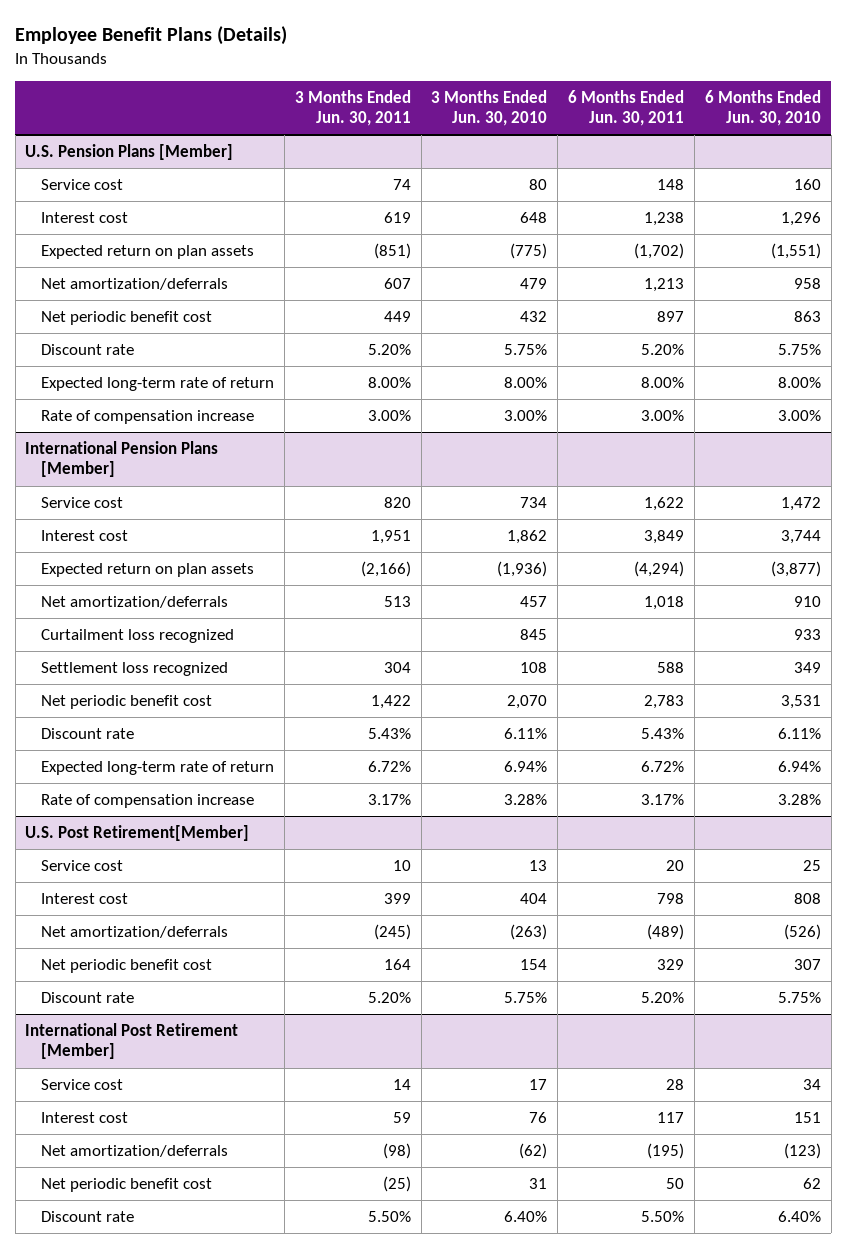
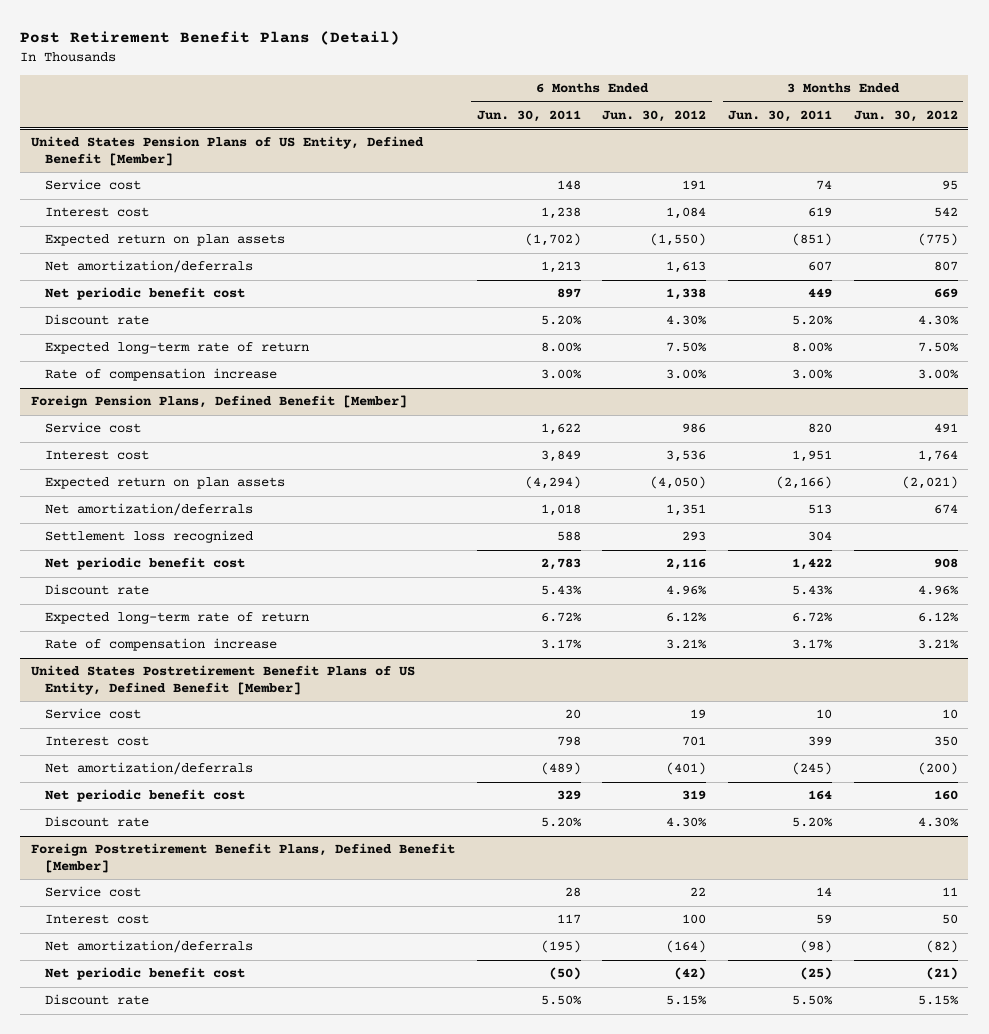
- Employee Benefit Plans (Details)
+ Post Retirement Benefit Plans (Detail)
- | 3 Months Ended Jun. 30, 2011 | 3 Months Ended Jun. 30, 2010 | 6 Months Ended Jun. 30, 2011 | 6 Months Ended Jun. 30, 2010
+ | 6 Months Ended Jun. 30, 2011 | 6 Months Ended Jun. 30, 2012 | 3 Months Ended Jun. 30, 2011 | 3 Months Ended Jun. 30, 2012
- U.S. Pension Plans [Member]
+ United States Pension Plans of US Entity, Defined Benefit [Member]
- International Pension Plans [Member]
+ Foreign Pension Plans, Defined Benefit [Member]
- Curtailment loss recognized | | 845 | | 933
- U.S. Post Retirement[Member]
+ United States Postretirement Benefit Plans of US Entity, Defined Benefit [Member]
- International Post Retirement [Member]
+ Foreign Postretirement Benefit Plans, Defined Benefit [Member]
- Net periodic benefit cost | (25) | 31 | 50 | 62
+ Net periodic benefit cost | (50) | (42) | (25) | (21)

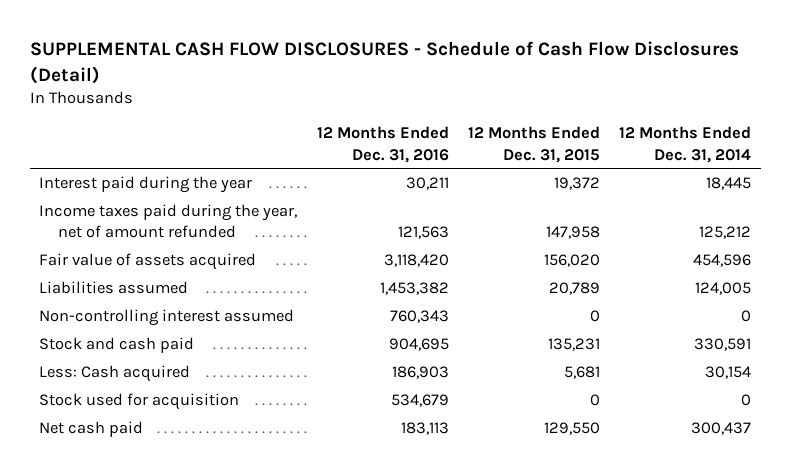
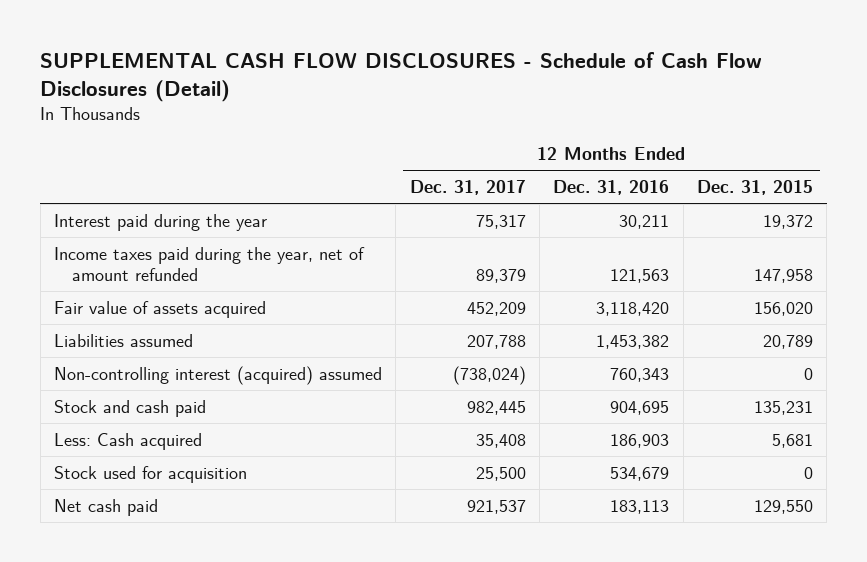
- | 12 Months Ended Dec. 31, 2016 | 12 Months Ended Dec. 31, 2015 | 12 Months Ended Dec. 31, 2014
+ | 12 Months Ended Dec. 31, 2017 | 12 Months Ended Dec. 31, 2016 | 12 Months Ended Dec. 31, 2015
- Non-controlling interest assumed | 760,343 | 0 | 0
+ Non-controlling interest (acquired) assumed | (738,024) | 760,343 | 0

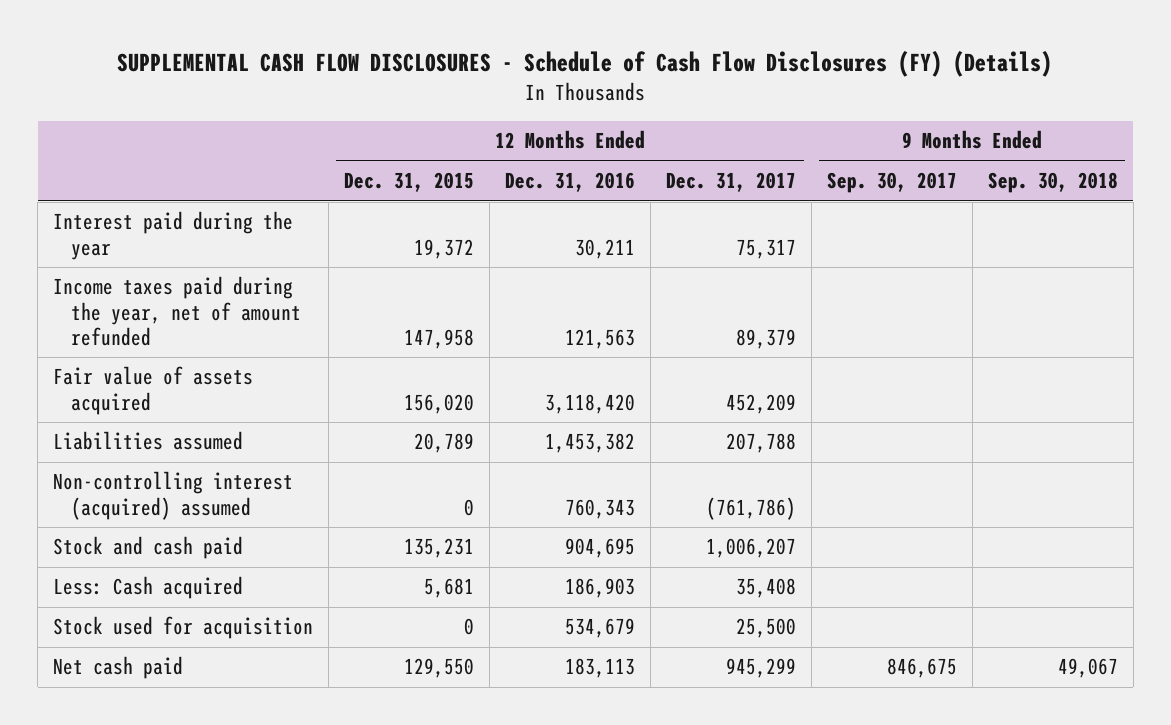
- SUPPLEMENTAL CASH FLOW DISCLOSURES - Schedule of Cash Flow Disclosures (Detail)
+ SUPPLEMENTAL CASH FLOW DISCLOSURES - Schedule of Cash Flow Disclosures (FY) (Details)
- | 12 Months Ended Dec. 31, 2017 | 12 Months Ended Dec. 31, 2016 | 12 Months Ended Dec. 31, 2015
+ | 12 Months Ended Dec. 31, 2015 | 12 Months Ended Dec. 31, 2016 | 12 Months Ended Dec. 31, 2017 | 9 Months Ended Sep. 30, 2017 | 9 Months Ended Sep. 30, 2018
- Non-controlling interest (acquired) assumed | (738,024) | 760,343 | 0
- Stock and cash paid | 982,445 | 904,695 | 135,231
+ Non-controlling interest (acquired) assumed | 0 | 760,343 | (761,786) | |
+ Stock and cash paid | 135,231 | 904,695 | 1,006,207 | |
- Net cash paid | 921,537 | 183,113 | 129,550
+ Net cash paid | 129,550 | 183,113 | 945,299 | 846,675 | 49,067

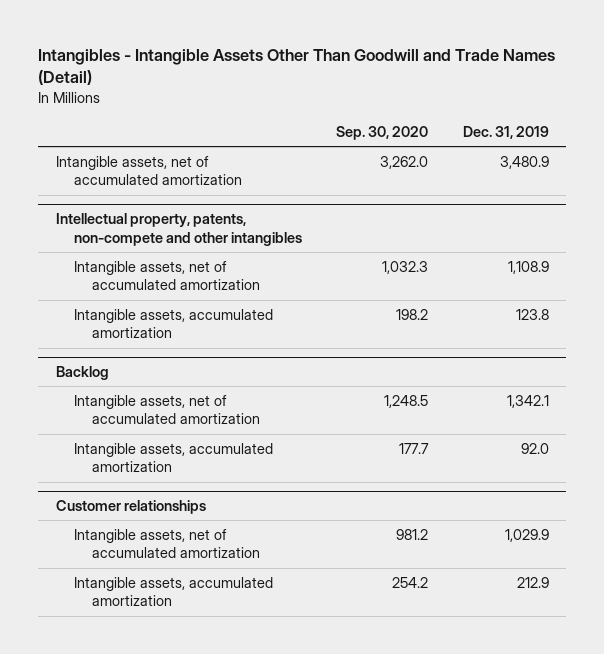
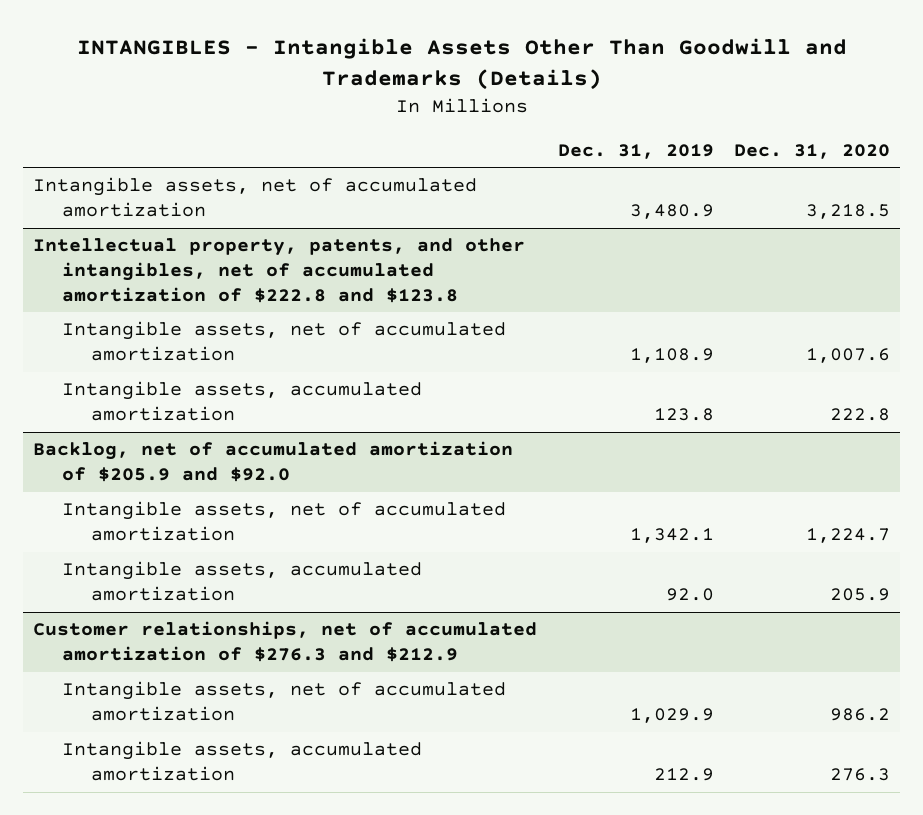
- Intangibles - Intangible Assets Other Than Goodwill and Trade Names (Detail)
+ INTANGIBLES - Intangible Assets Other Than Goodwill and Trademarks (Details)
- | Sep. 30, 2020 | Dec. 31, 2019
+ | Dec. 31, 2019 | Dec. 31, 2020
- Intellectual property, patents, non-compete and other intangibles
+ Intellectual property, patents, and other intangibles, net of accumulated amortization of $222.8 and $123.8
- Backlog
+ Backlog, net of accumulated amortization of $205.9 and $92.0
- Customer relationships
+ Customer relationships, net of accumulated amortization of $276.3 and $212.9

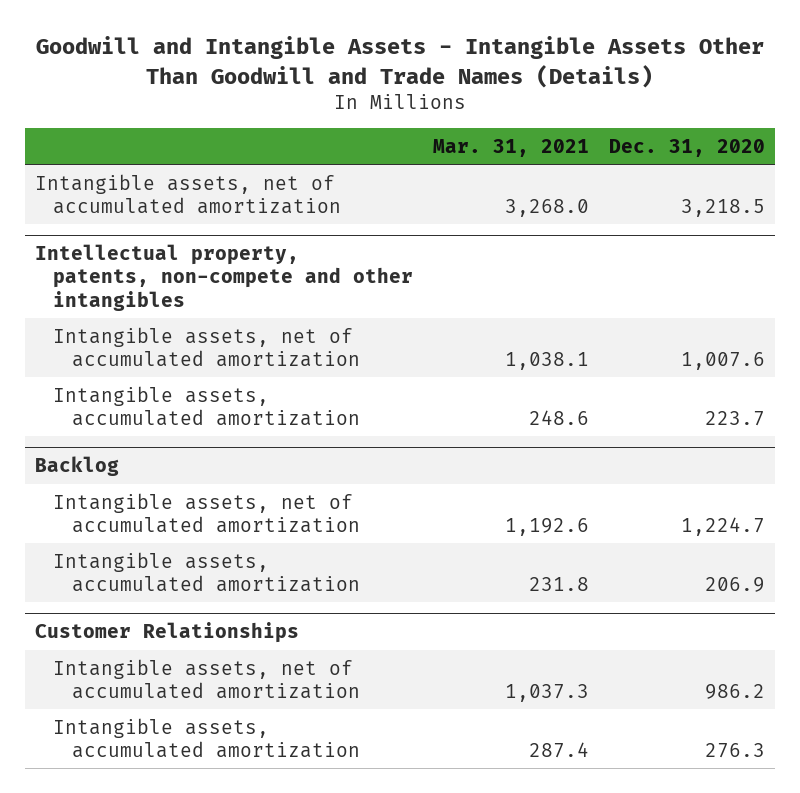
- INTANGIBLES - Intangible Assets Other Than Goodwill and Trademarks (Details)
+ Goodwill and Intangible Assets - Intangible Assets Other Than Goodwill and Trade Names (Details)
- | Dec. 31, 2019 | Dec. 31, 2020
+ | Mar. 31, 2021 | Dec. 31, 2020
- Intellectual property, patents, and other intangibles, net of accumulated amortization of $222.8 and $123.8
+ Intellectual property, patents, non-compete and other intangibles
- Intangible assets, accumulated amortization | 123.8 | 222.8
- Backlog, net of accumulated amortization of $205.9 and $92.0
+ Intangible assets, accumulated amortization | 248.6 | 223.7
+ Backlog
- Intangible assets, accumulated amortization | 92.0 | 205.9
- Customer relationships, net of accumulated amortization of $276.3 and $212.9
+ Intangible assets, accumulated amortization | 231.8 | 206.9
+ Customer Relationships

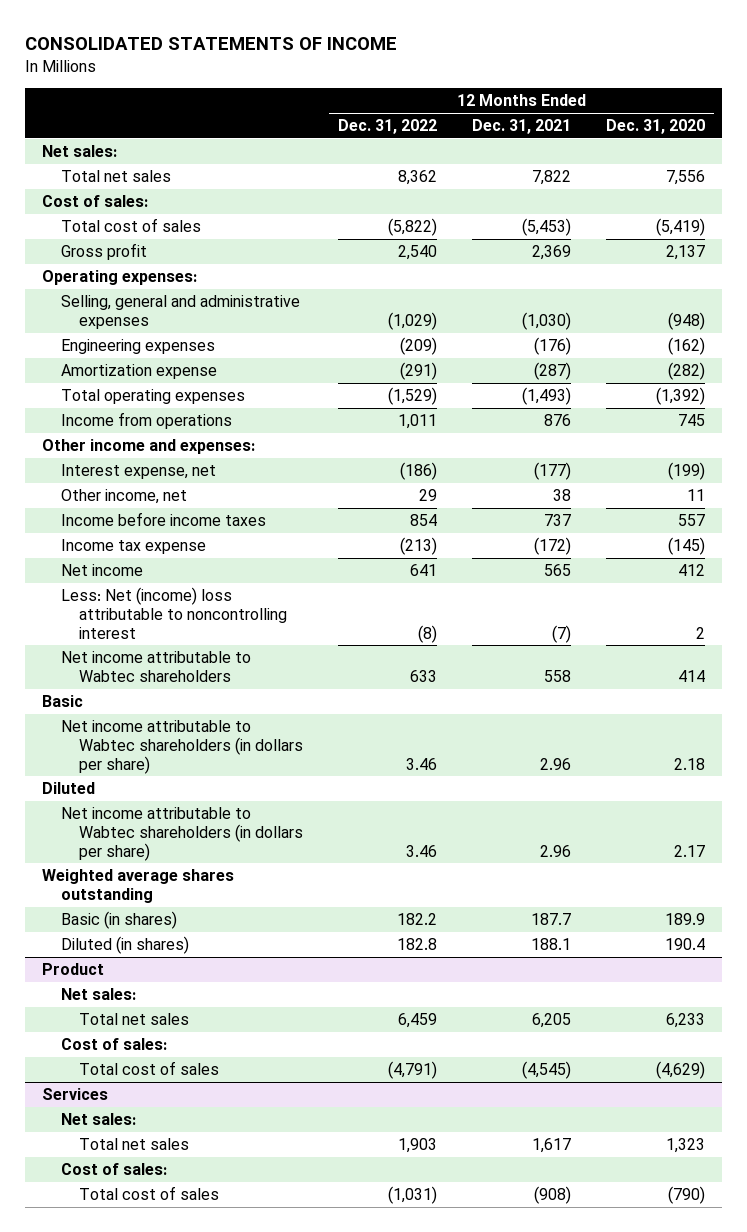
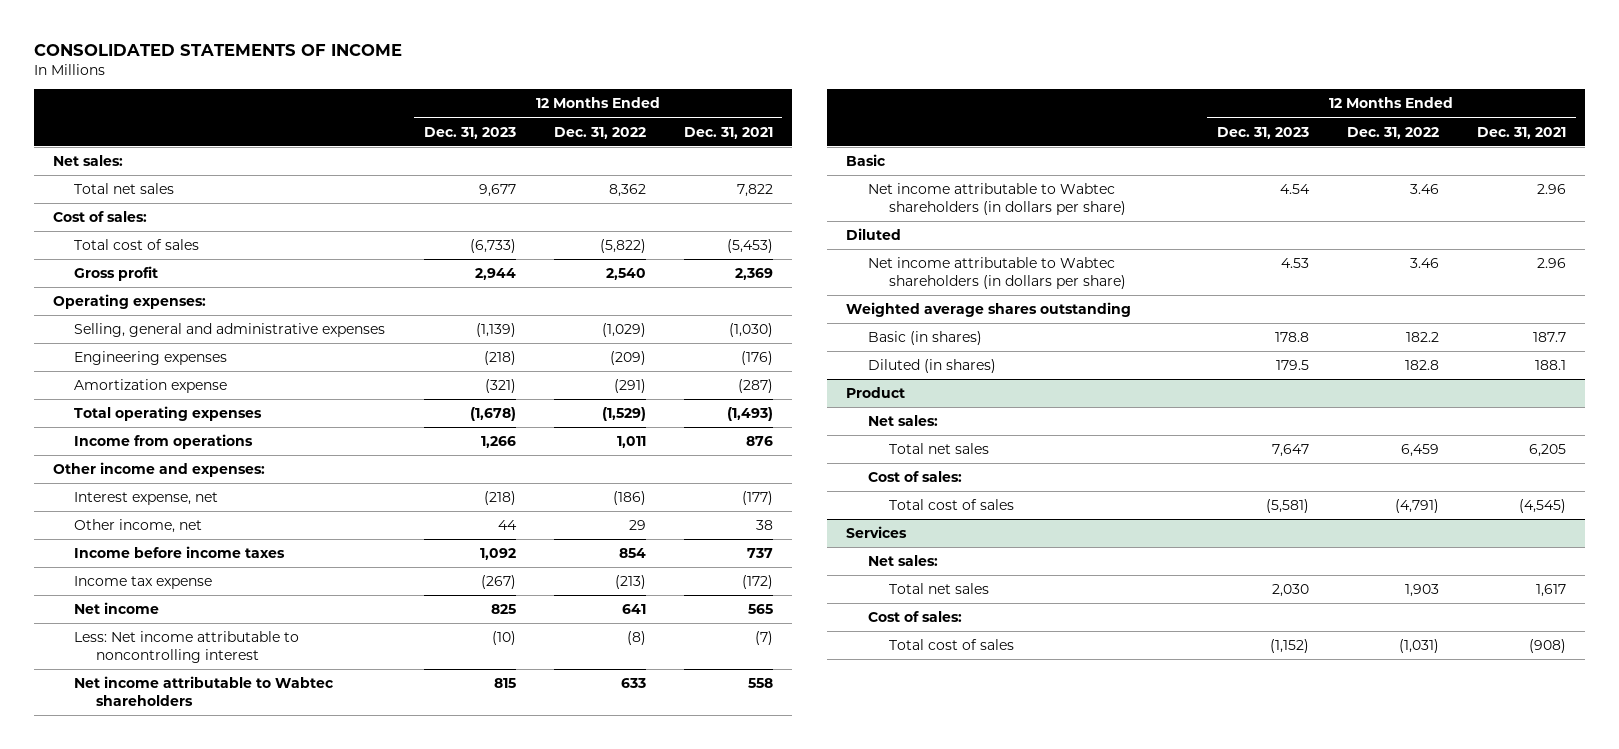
- | 12 Months Ended Dec. 31, 2022 | 12 Months Ended Dec. 31, 2021 | 12 Months Ended Dec. 31, 2020
+ | 12 Months Ended Dec. 31, 2023 | 12 Months Ended Dec. 31, 2022 | 12 Months Ended Dec. 31, 2021
- Less: Net (income) loss attributable to noncontrolling interest | (8) | (7) | 2
+ Less: Net income attributable to noncontrolling interest | (10) | (8) | (7)

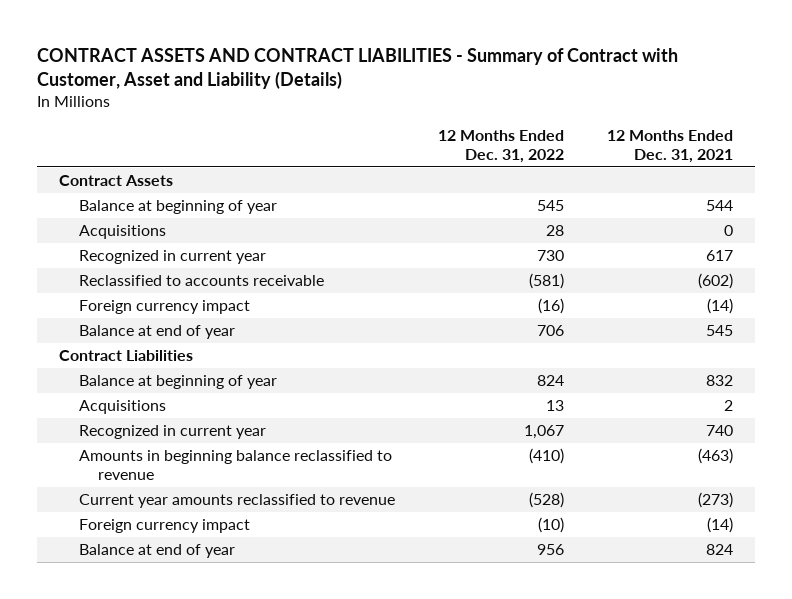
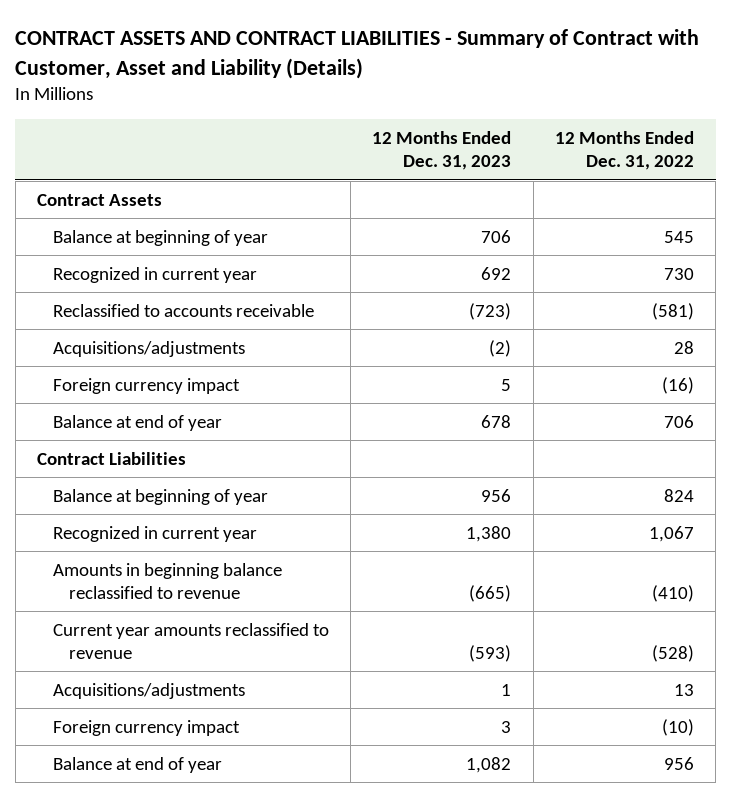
- | 12 Months Ended Dec. 31, 2022 | 12 Months Ended Dec. 31, 2021
+ | 12 Months Ended Dec. 31, 2023 | 12 Months Ended Dec. 31, 2022
- Acquisitions | 28 | 0
+ Acquisitions/adjustments | (2) | 28
- Acquisitions | 13 | 2
+ Acquisitions/adjustments | 1 | 13

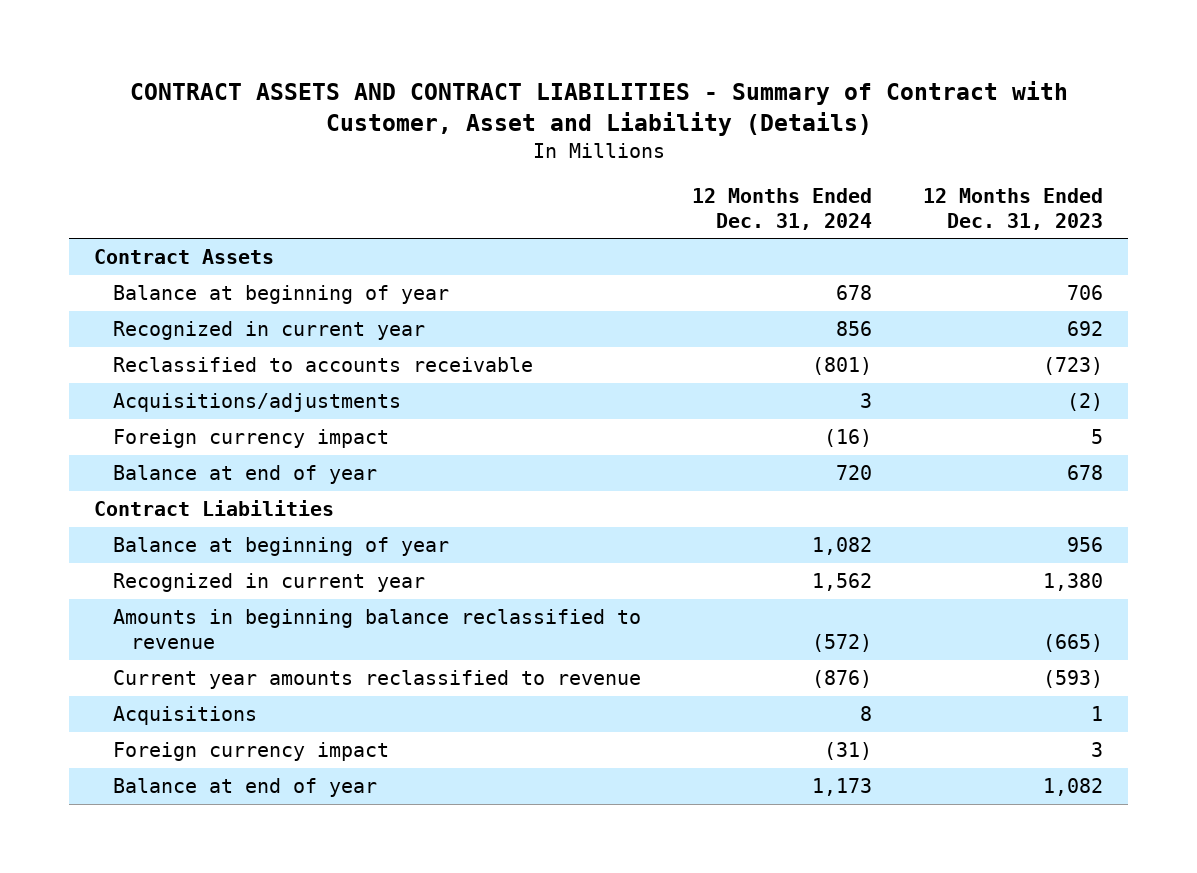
- | 12 Months Ended Dec. 31, 2023 | 12 Months Ended Dec. 31, 2022
+ | 12 Months Ended Dec. 31, 2024 | 12 Months Ended Dec. 31, 2023
- Acquisitions/adjustments | 1 | 13
+ Acquisitions | 8 | 1

